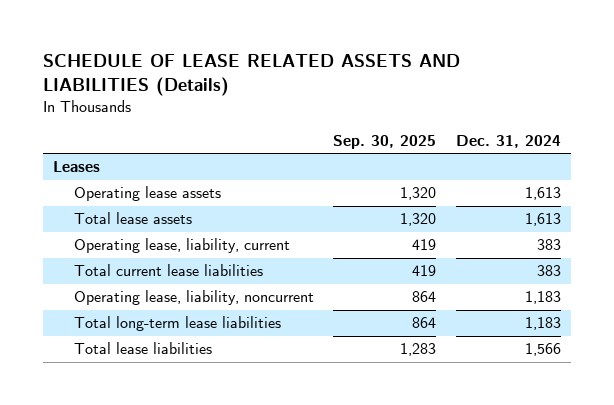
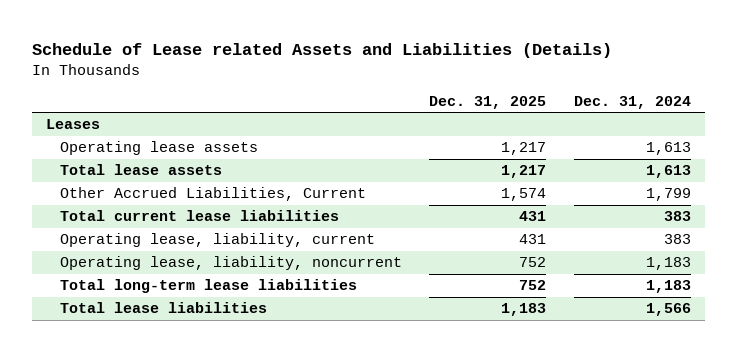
- SCHEDULE OF LEASE RELATED ASSETS AND LIABILITIES (Details)
+ Schedule of Lease related Assets and Liabilities (Details)
- | Sep. 30, 2025 | Dec. 31, 2024
+ | Dec. 31, 2025 | Dec. 31, 2024
+ Other Accrued Liabilities, Current | 1,574 | 1,799
moved down: Operating lease, liability, current | 431 | 383

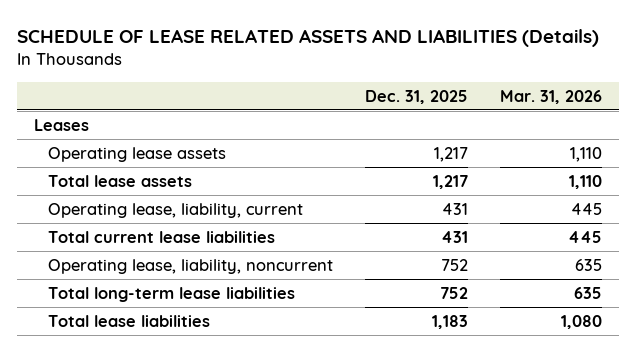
- Schedule of Lease related Assets and Liabilities (Details)
+ SCHEDULE OF LEASE RELATED ASSETS AND LIABILITIES (Details)
- | Dec. 31, 2025 | Dec. 31, 2024
+ | Dec. 31, 2025 | Mar. 31, 2026
- Other Accrued Liabilities, Current | 1,574 | 1,799
moved down: Total current lease liabilities | 431 | 445

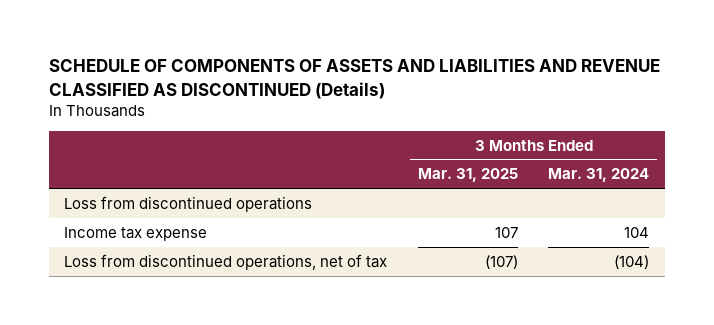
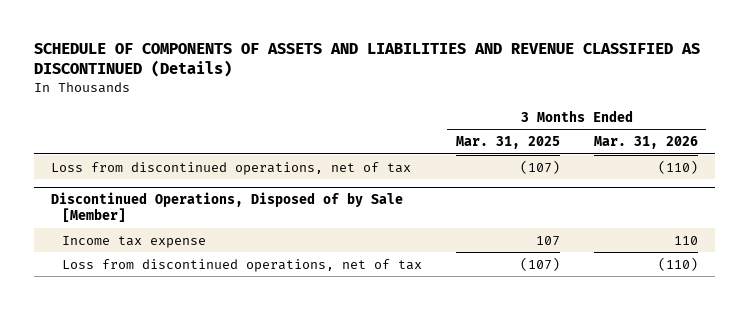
- | 3 Months Ended Mar. 31, 2025 | 3 Months Ended Mar. 31, 2024
+ | 3 Months Ended Mar. 31, 2025 | 3 Months Ended Mar. 31, 2026
- Loss from discontinued operations
+ Loss from discontinued operations, net of tax | (107) | (110)
+ Discontinued Operations, Disposed of by Sale [Member]

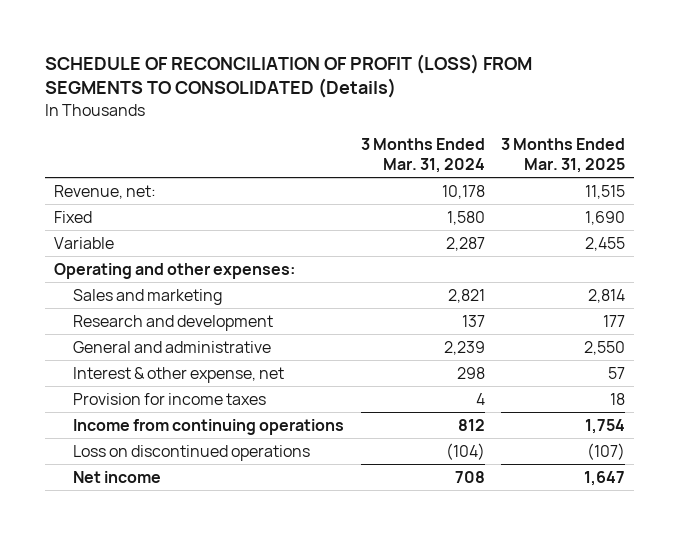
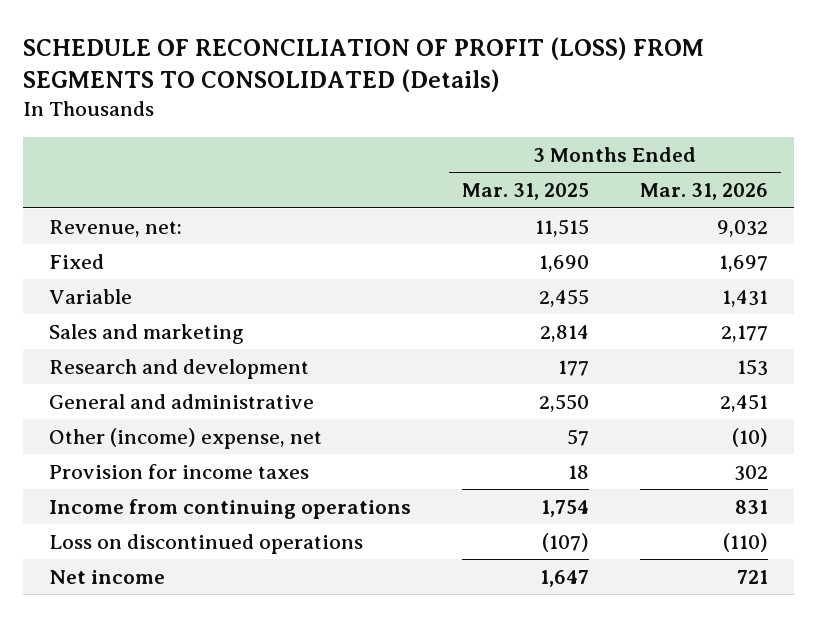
- | 3 Months Ended Mar. 31, 2024 | 3 Months Ended Mar. 31, 2025
+ | 3 Months Ended Mar. 31, 2025 | 3 Months Ended Mar. 31, 2026
- Operating and other expenses:
- Interest & other expense, net | 298 | 57
+ Other (income) expense, net | 57 | (10)

